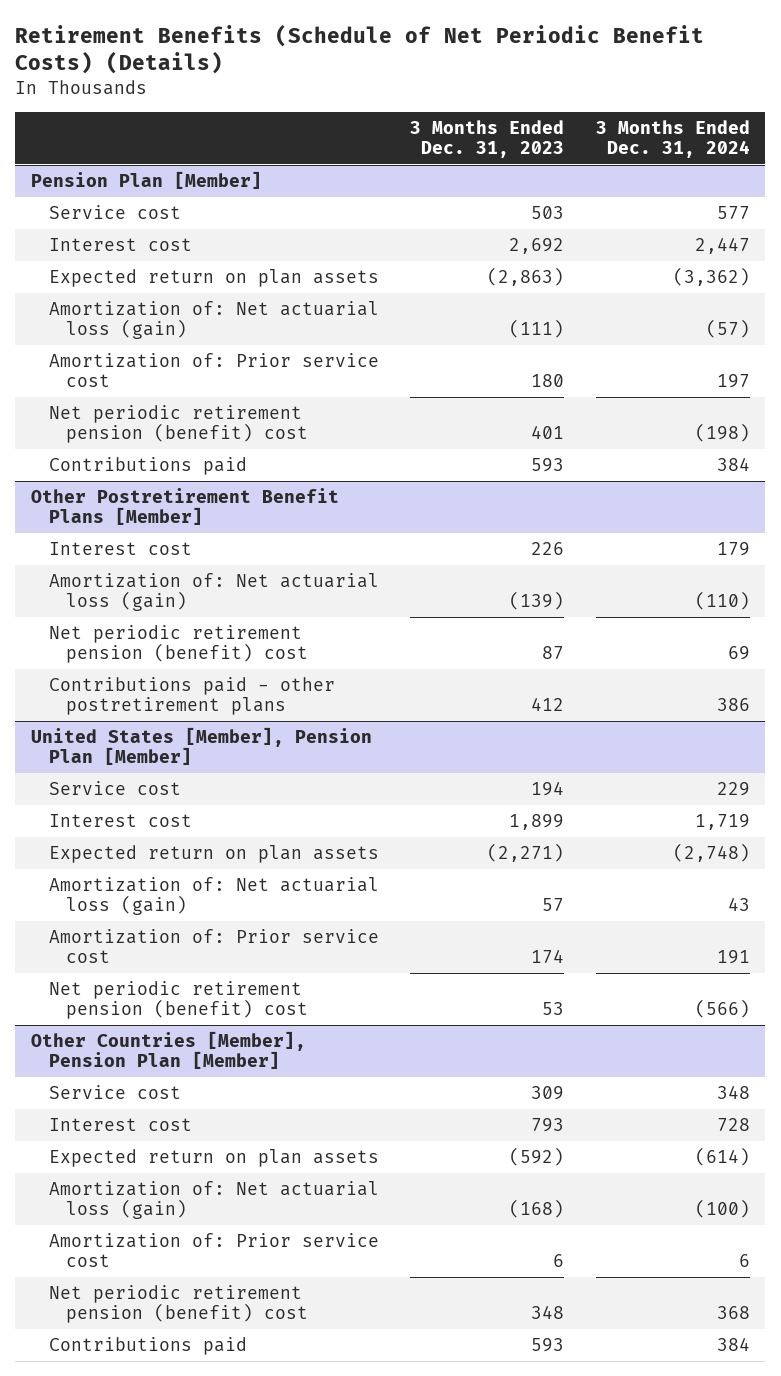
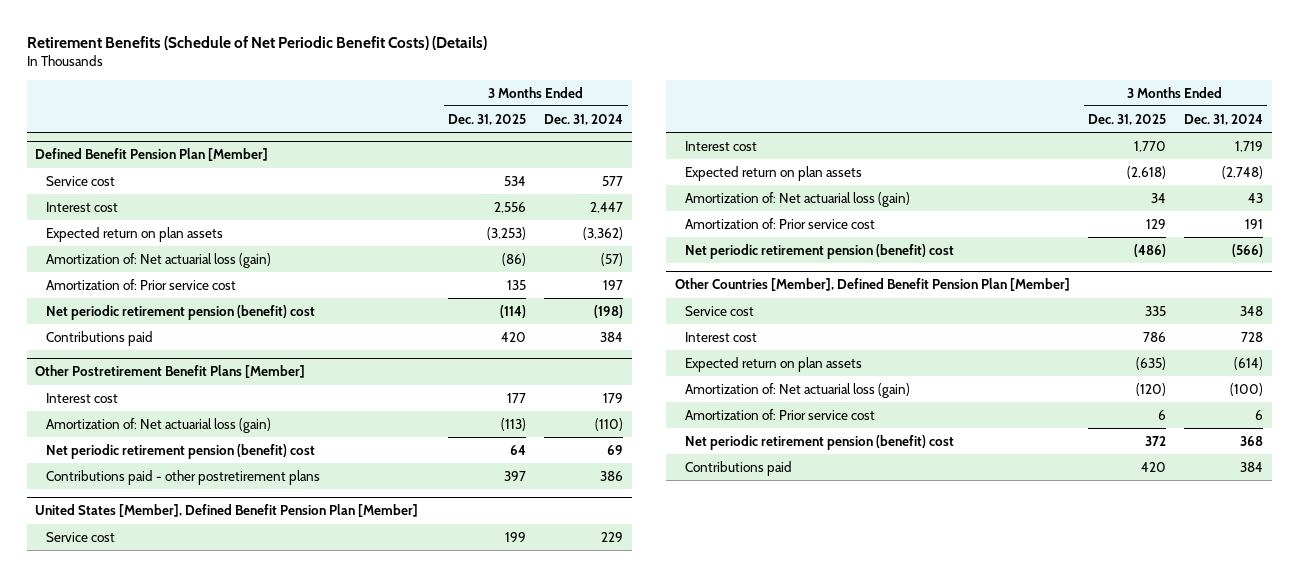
- | 3 Months Ended Dec. 31, 2023 | 3 Months Ended Dec. 31, 2024
+ | 3 Months Ended Dec. 31, 2025 | 3 Months Ended Dec. 31, 2024
- Pension Plan [Member]
+ Defined Benefit Pension Plan [Member]
- United States [Member], Pension Plan [Member]
+ United States [Member], Defined Benefit Pension Plan [Member]
- Other Countries [Member], Pension Plan [Member]
+ Other Countries [Member], Defined Benefit Pension Plan [Member]

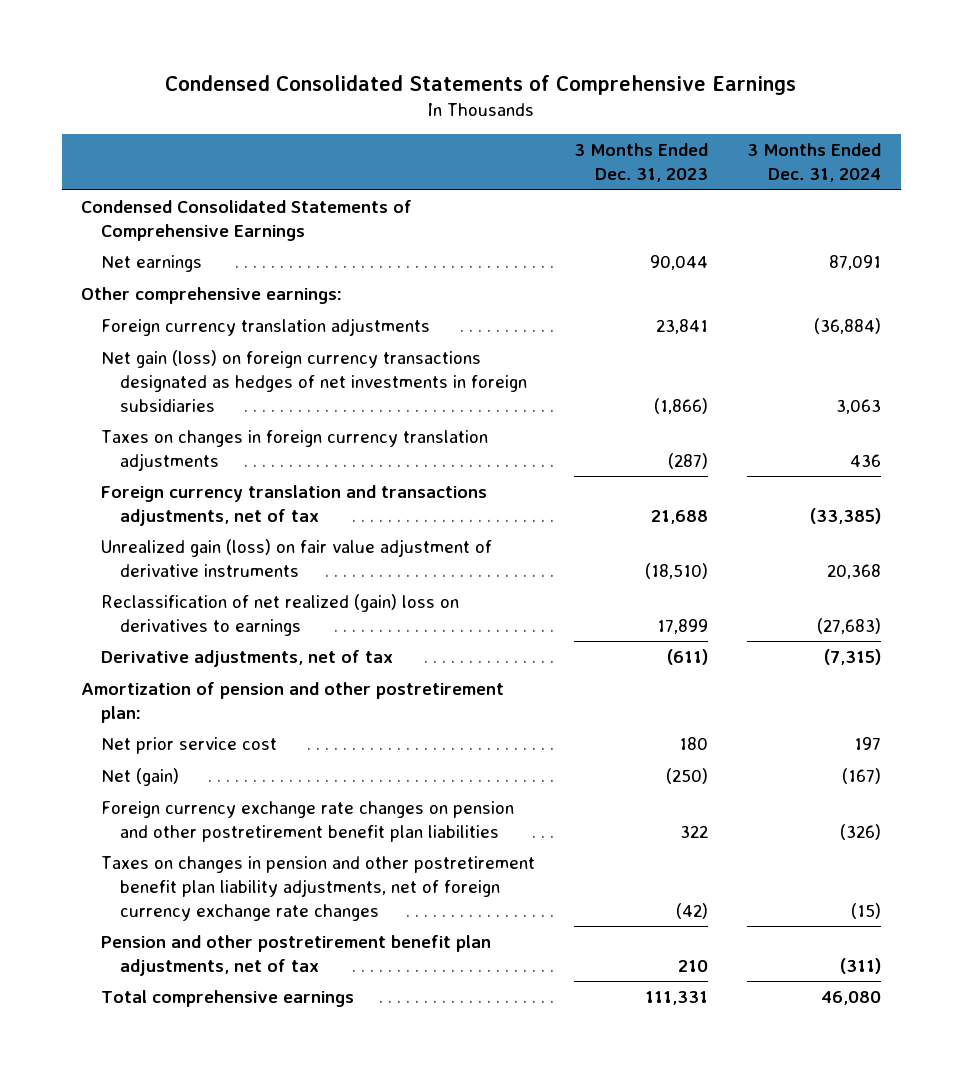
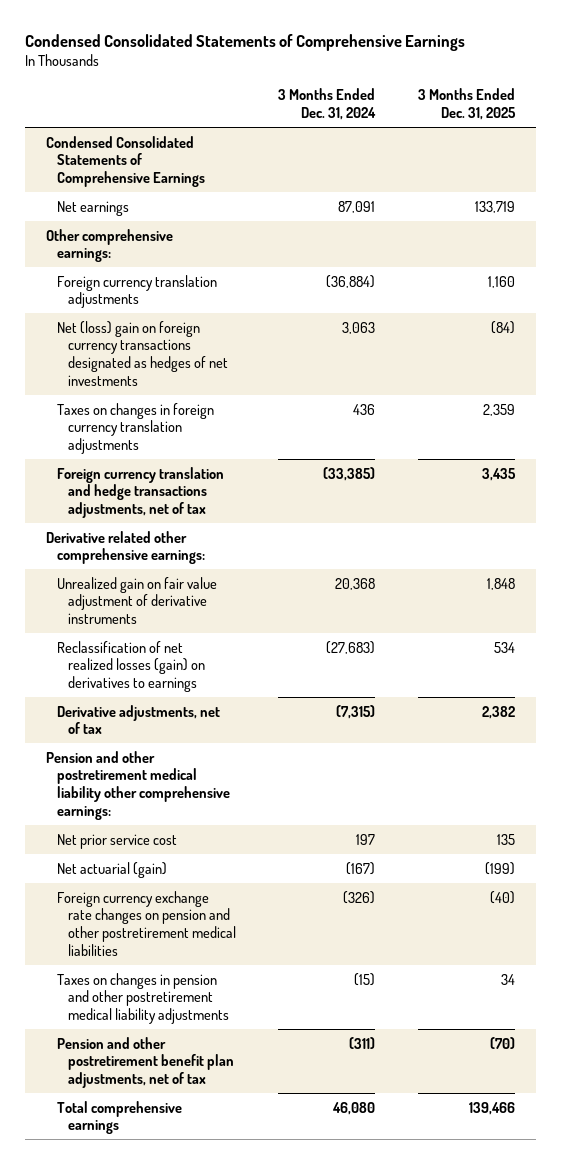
- | 3 Months Ended Dec. 31, 2023 | 3 Months Ended Dec. 31, 2024
+ | 3 Months Ended Dec. 31, 2024 | 3 Months Ended Dec. 31, 2025
- Net gain (loss) on foreign currency transactions designated as hedges of net investments in foreign subsidiaries | (1,866) | 3,063
+ Net (loss) gain on foreign currency transactions designated as hedges of net investments | 3,063 | (84)
- Foreign currency translation and transactions adjustments, net of tax | 21,688 | (33,385)
- Unrealized gain (loss) on fair value adjustment of derivative instruments | (18,510) | 20,368
- Reclassification of net realized (gain) loss on derivatives to earnings | 17,899 | (27,683)
+ Foreign currency translation and hedge transactions adjustments, net of tax | (33,385) | 3,435
+ Derivative related other comprehensive earnings:
+ Unrealized gain on fair value adjustment of derivative instruments | 20,368 | 1,848
+ Reclassification of net realized losses (gain) on derivatives to earnings | (27,683) | 534
- Amortization of pension and other postretirement plan:
+ Pension and other postretirement medical liability other comprehensive earnings:
- Net (gain) | (250) | (167)
- Foreign currency exchange rate changes on pension and other postretirement benefit plan liabilities | 322 | (326)
- Taxes on changes in pension and other postretirement benefit plan liability adjustments, net of foreign currency exchange rate changes | (42) | (15)
+ Net actuarial (gain) | (167) | (199)
+ Foreign currency exchange rate changes on pension and other postretirement medical liabilities | (326) | (40)
+ Taxes on changes in pension and other postretirement medical liability adjustments | (15) | 34

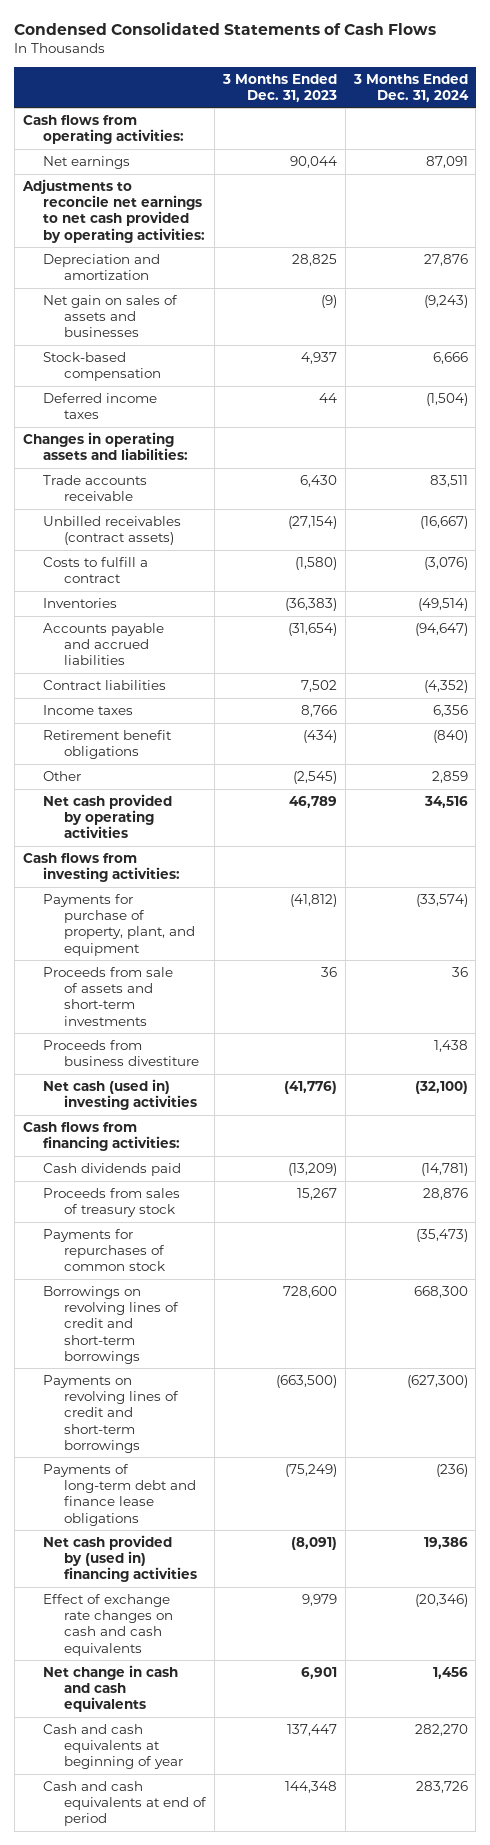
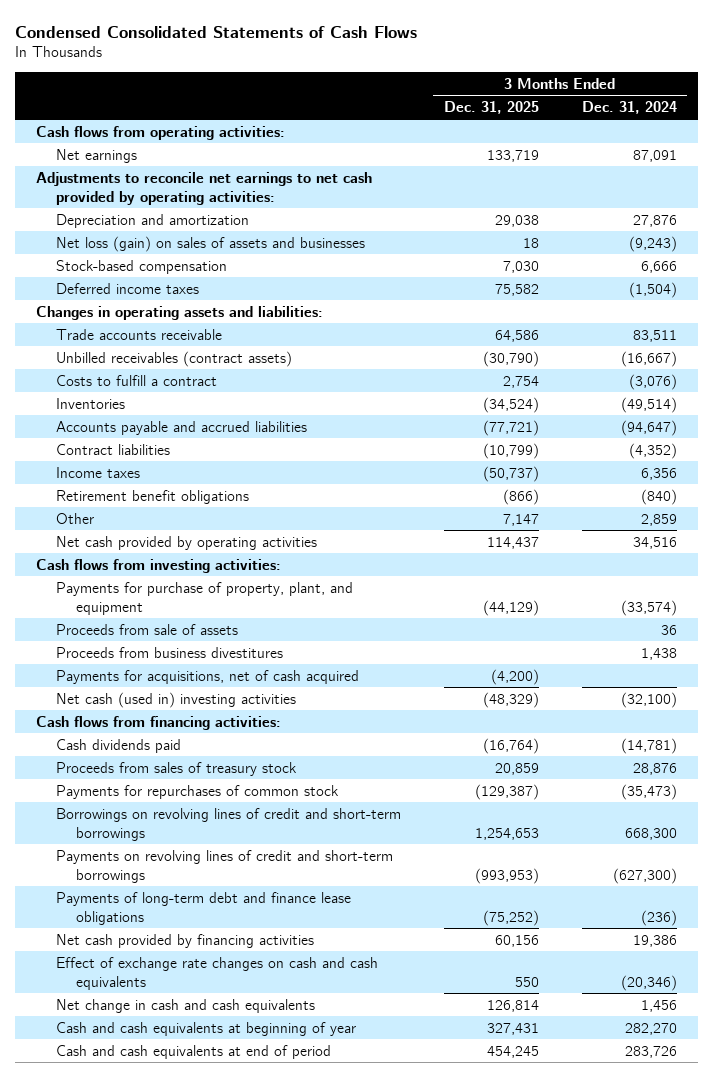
- | 3 Months Ended Dec. 31, 2023 | 3 Months Ended Dec. 31, 2024
+ | 3 Months Ended Dec. 31, 2025 | 3 Months Ended Dec. 31, 2024
- Net gain on sales of assets and businesses | (9) | (9,243)
+ Net loss (gain) on sales of assets and businesses | 18 | (9,243)
- Proceeds from sale of assets and short-term investments | 36 | 36
- Proceeds from business divestiture | | 1,438
+ Proceeds from sale of assets | | 36
+ Proceeds from business divestitures | | 1,438
+ Payments for acquisitions, net of cash acquired | (4,200) |
- Net cash provided by (used in) financing activities | (8,091) | 19,386
+ Net cash provided by financing activities | 60,156 | 19,386

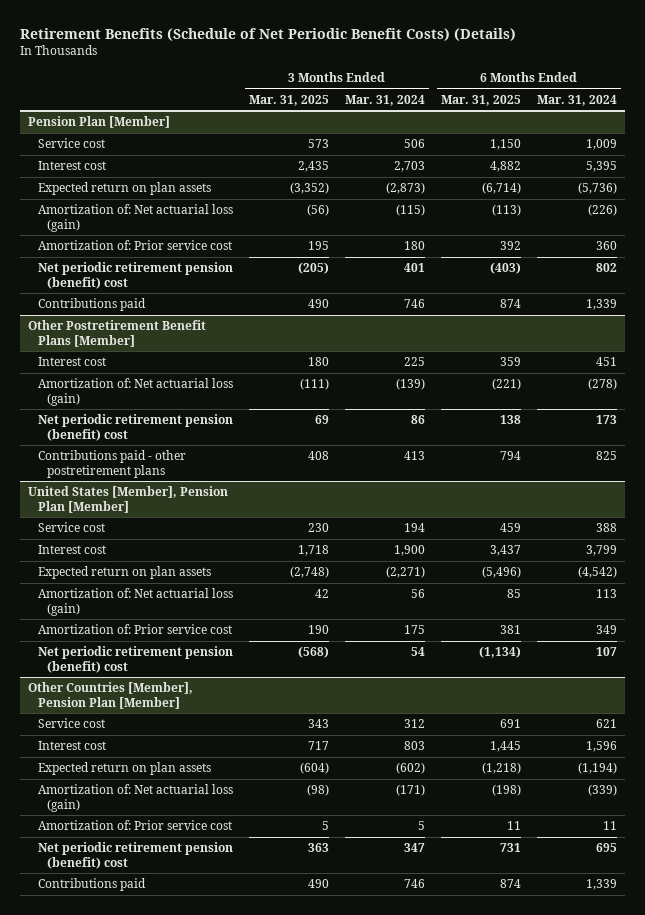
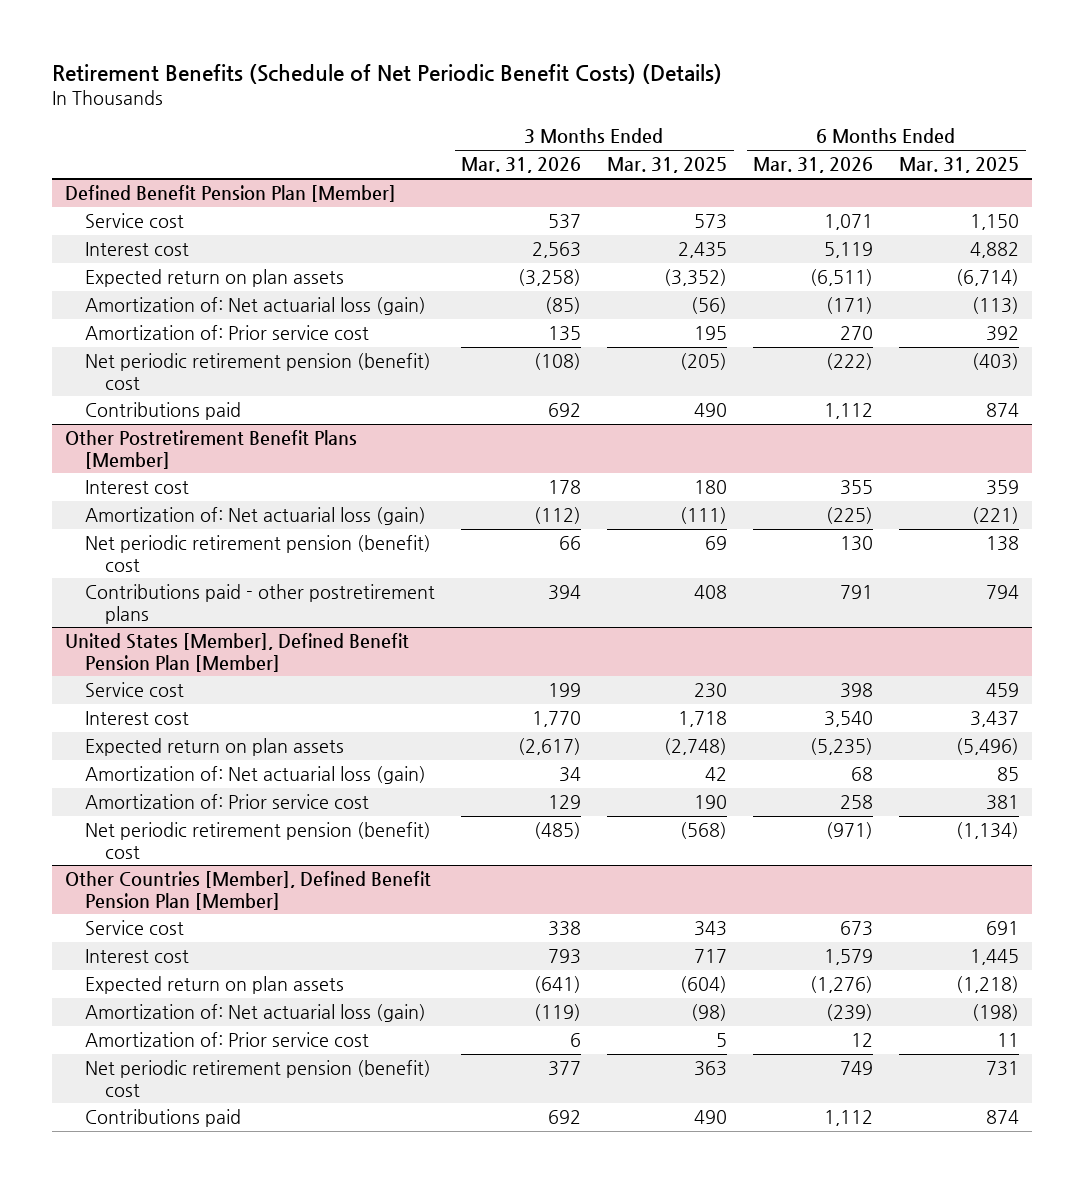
- | 3 Months Ended Mar. 31, 2025 | 3 Months Ended Mar. 31, 2024 | 6 Months Ended Mar. 31, 2025 | 6 Months Ended Mar. 31, 2024
+ | 3 Months Ended Mar. 31, 2026 | 3 Months Ended Mar. 31, 2025 | 6 Months Ended Mar. 31, 2026 | 6 Months Ended Mar. 31, 2025
- Pension Plan [Member]
+ Defined Benefit Pension Plan [Member]
- United States [Member], Pension Plan [Member]
+ United States [Member], Defined Benefit Pension Plan [Member]
- Other Countries [Member], Pension Plan [Member]
+ Other Countries [Member], Defined Benefit Pension Plan [Member]

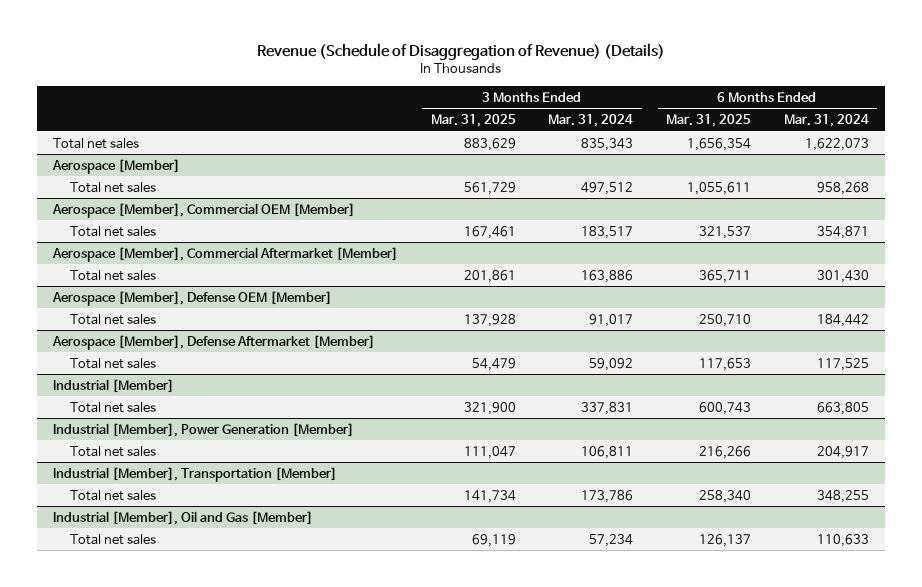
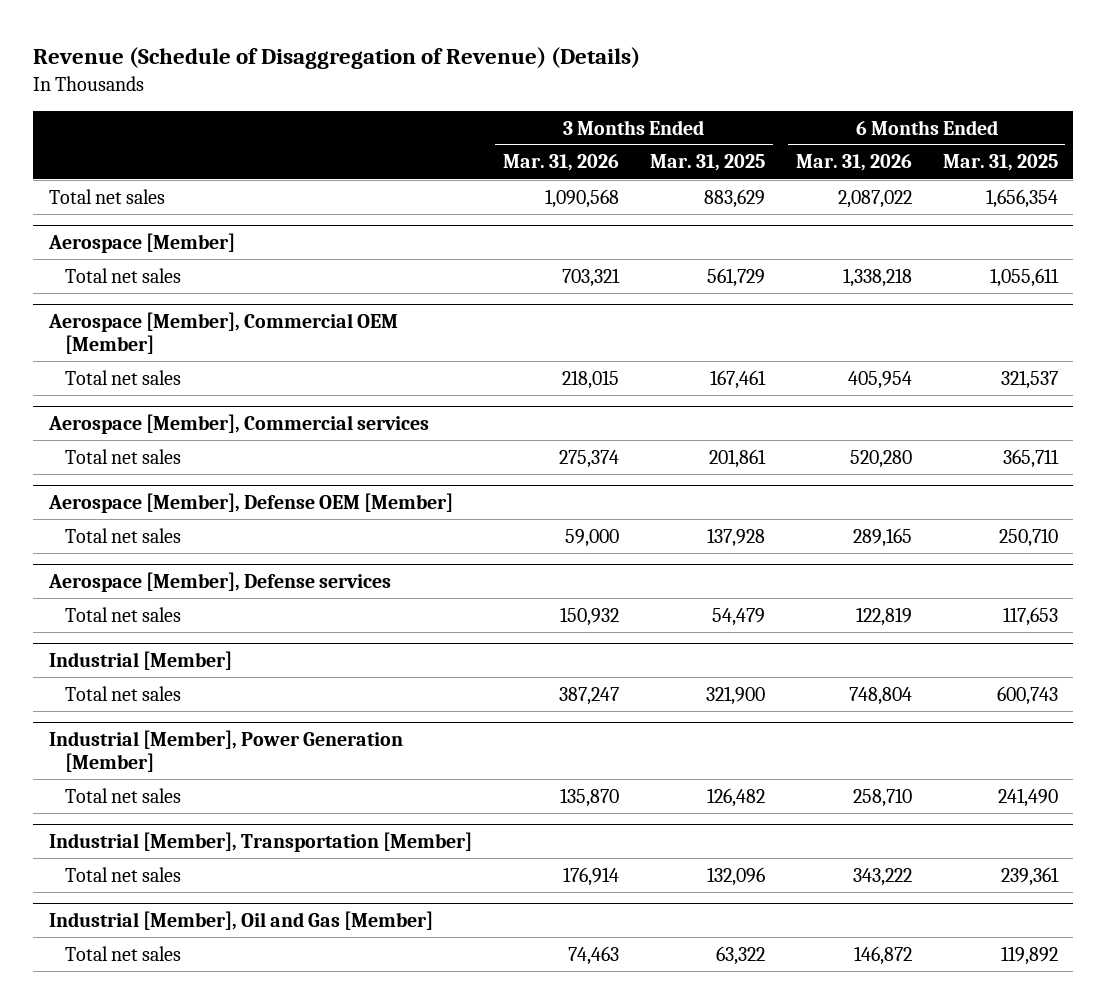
- | 3 Months Ended Mar. 31, 2025 | 3 Months Ended Mar. 31, 2024 | 6 Months Ended Mar. 31, 2025 | 6 Months Ended Mar. 31, 2024
+ | 3 Months Ended Mar. 31, 2026 | 3 Months Ended Mar. 31, 2025 | 6 Months Ended Mar. 31, 2026 | 6 Months Ended Mar. 31, 2025
- Aerospace [Member], Commercial Aftermarket [Member]
+ Aerospace [Member], Commercial services
- Aerospace [Member], Defense Aftermarket [Member]
+ Aerospace [Member], Defense services
@ Industrial [Member], Power Generation [Member]
- Total net sales | 111,047 | 106,811 | 216,266 | 204,917
+ Total net sales | 135,870 | 126,482 | 258,710 | 241,490
@ Industrial [Member], Transportation [Member]
- Total net sales | 141,734 | 173,786 | 258,340 | 348,255
+ Total net sales | 176,914 | 132,096 | 343,222 | 239,361
@ Industrial [Member], Oil and Gas [Member]
- Total net sales | 69,119 | 57,234 | 126,137 | 110,633
+ Total net sales | 74,463 | 63,322 | 146,872 | 119,892

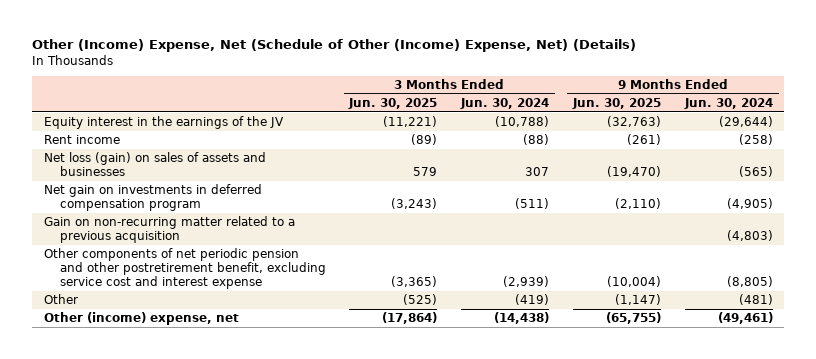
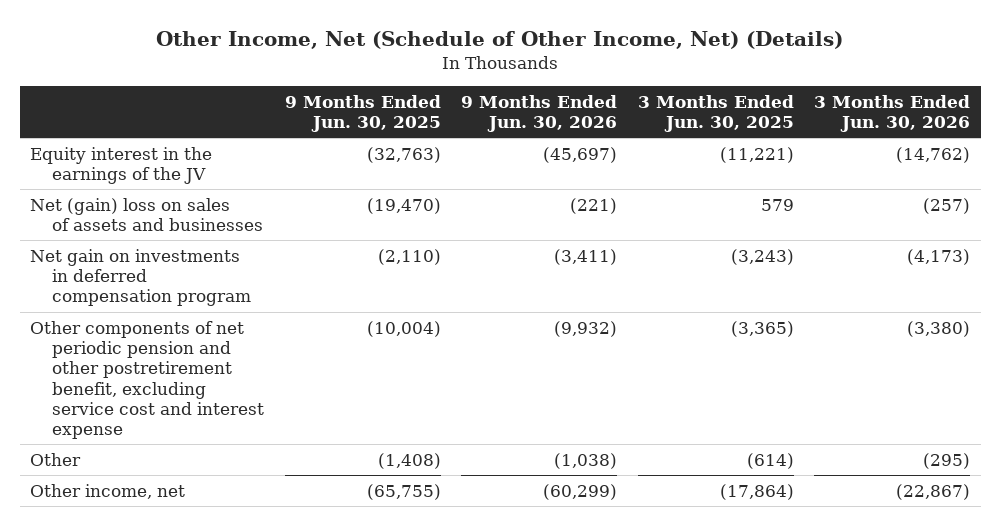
- Other (Income) Expense, Net (Schedule of Other (Income) Expense, Net) (Details)
+ Other Income, Net (Schedule of Other Income, Net) (Details)
- | 3 Months Ended Jun. 30, 2025 | 3 Months Ended Jun. 30, 2024 | 9 Months Ended Jun. 30, 2025 | 9 Months Ended Jun. 30, 2024
+ | 9 Months Ended Jun. 30, 2025 | 9 Months Ended Jun. 30, 2026 | 3 Months Ended Jun. 30, 2025 | 3 Months Ended Jun. 30, 2026
- Rent income | (89) | (88) | (261) | (258)
- Net loss (gain) on sales of assets and businesses | 579 | 307 | (19,470) | (565)
+ Net (gain) loss on sales of assets and businesses | (19,470) | (221) | 579 | (257)
- Gain on non-recurring matter related to a previous acquisition | | | | (4,803)
- Other | (525) | (419) | (1,147) | (481)
- Other (income) expense, net | (17,864) | (14,438) | (65,755) | (49,461)
+ Other | (1,408) | (1,038) | (614) | (295)
+ Other income, net | (65,755) | (60,299) | (17,864) | (22,867)

